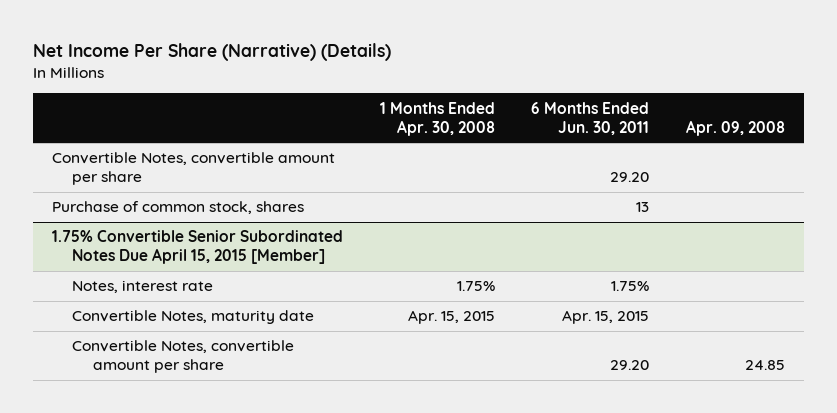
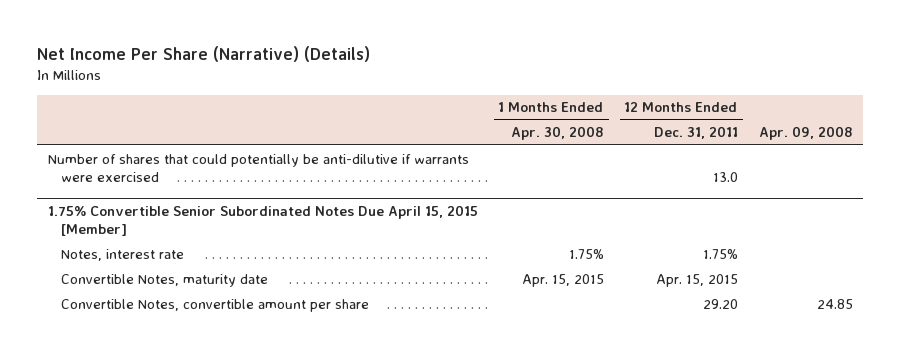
- | 1 Months Ended Apr. 30, 2008 | 6 Months Ended Jun. 30, 2011 | Apr. 09, 2008
+ | 1 Months Ended Apr. 30, 2008 | 12 Months Ended Dec. 31, 2011 | Apr. 09, 2008
- Convertible Notes, convertible amount per share | | 29.20 |
- Purchase of common stock, shares | | 13 |
+ Number of shares that could potentially be anti-dilutive if warrants were exercised | | 13.0 |

